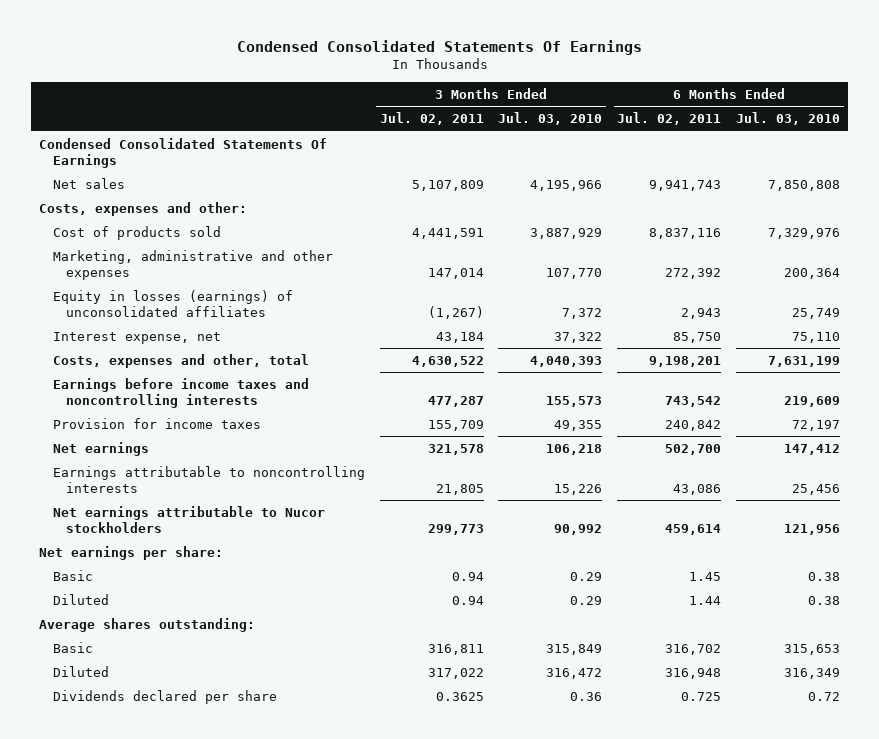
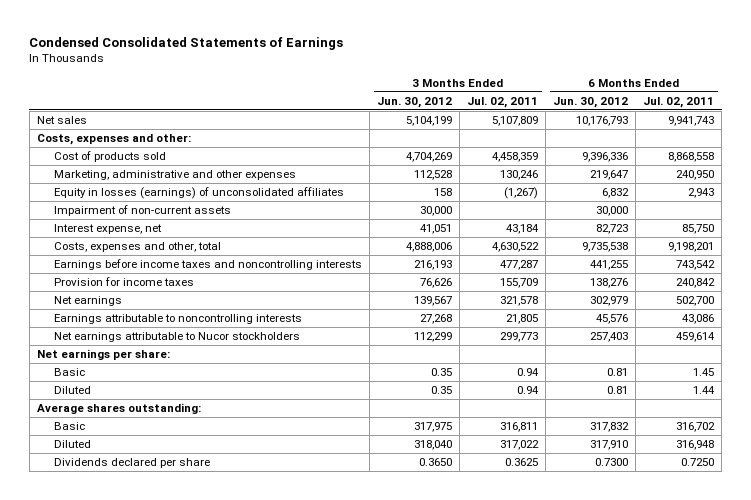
- Condensed Consolidated Statements Of Earnings
+ Condensed Consolidated Statements of Earnings
- | 3 Months Ended Jul. 02, 2011 | 3 Months Ended Jul. 03, 2010 | 6 Months Ended Jul. 02, 2011 | 6 Months Ended Jul. 03, 2010
+ | 3 Months Ended Jun. 30, 2012 | 3 Months Ended Jul. 02, 2011 | 6 Months Ended Jun. 30, 2012 | 6 Months Ended Jul. 02, 2011
- Condensed Consolidated Statements Of Earnings
- Cost of products sold | 4,441,591 | 3,887,929 | 8,837,116 | 7,329,976
- Marketing, administrative and other expenses | 147,014 | 107,770 | 272,392 | 200,364
+ Cost of products sold | 4,704,269 | 4,458,359 | 9,396,336 | 8,868,558
+ Marketing, administrative and other expenses | 112,528 | 130,246 | 219,647 | 240,950
+ Impairment of non-current assets | 30,000 | | 30,000 |
- Dividends declared per share | 0.3625 | 0.36 | 0.725 | 0.72
+ Dividends declared per share | 0.3650 | 0.3625 | 0.7300 | 0.7250

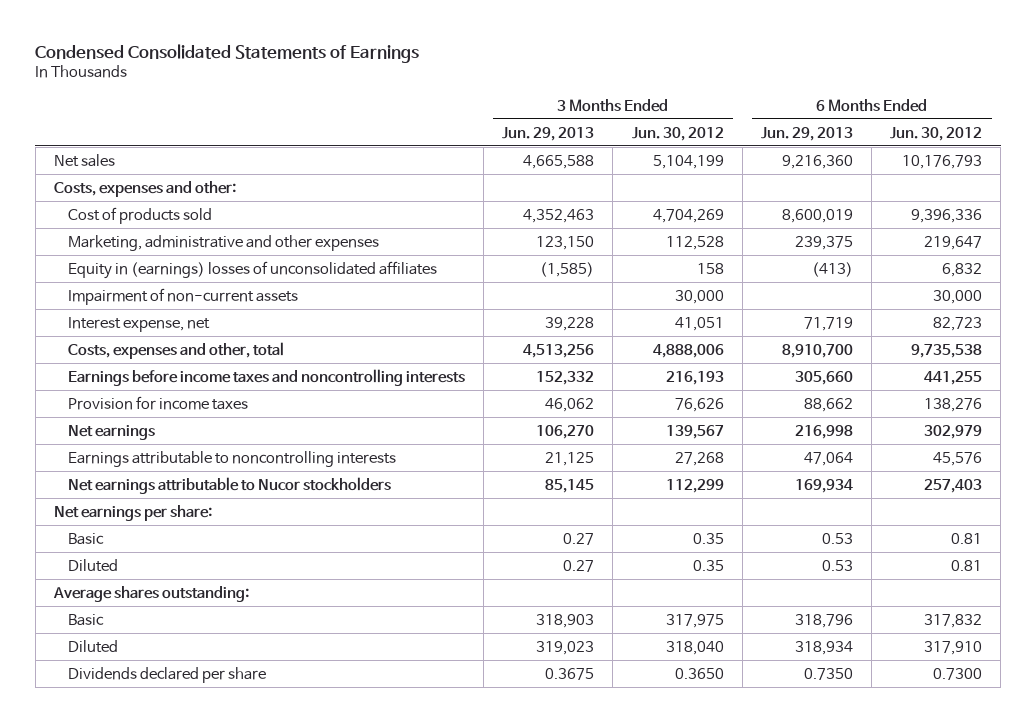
- | 3 Months Ended Jun. 30, 2012 | 3 Months Ended Jul. 02, 2011 | 6 Months Ended Jun. 30, 2012 | 6 Months Ended Jul. 02, 2011
+ | 3 Months Ended Jun. 29, 2013 | 3 Months Ended Jun. 30, 2012 | 6 Months Ended Jun. 29, 2013 | 6 Months Ended Jun. 30, 2012
- Equity in losses (earnings) of unconsolidated affiliates | 158 | (1,267) | 6,832 | 2,943
+ Equity in (earnings) losses of unconsolidated affiliates | (1,585) | 158 | (413) | 6,832

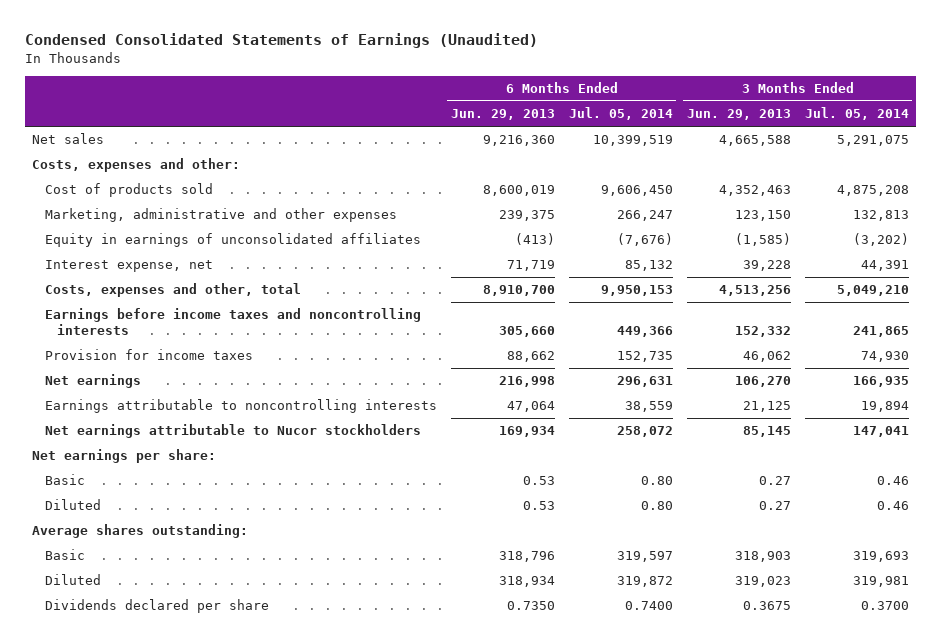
- Condensed Consolidated Statements of Earnings
+ Condensed Consolidated Statements of Earnings (Unaudited)
- | 3 Months Ended Jun. 29, 2013 | 3 Months Ended Jun. 30, 2012 | 6 Months Ended Jun. 29, 2013 | 6 Months Ended Jun. 30, 2012
+ | 6 Months Ended Jun. 29, 2013 | 6 Months Ended Jul. 05, 2014 | 3 Months Ended Jun. 29, 2013 | 3 Months Ended Jul. 05, 2014
- Equity in (earnings) losses of unconsolidated affiliates | (1,585) | 158 | (413) | 6,832
- Impairment of non-current assets | | 30,000 | | 30,000
+ Equity in earnings of unconsolidated affiliates | (413) | (7,676) | (1,585) | (3,202)

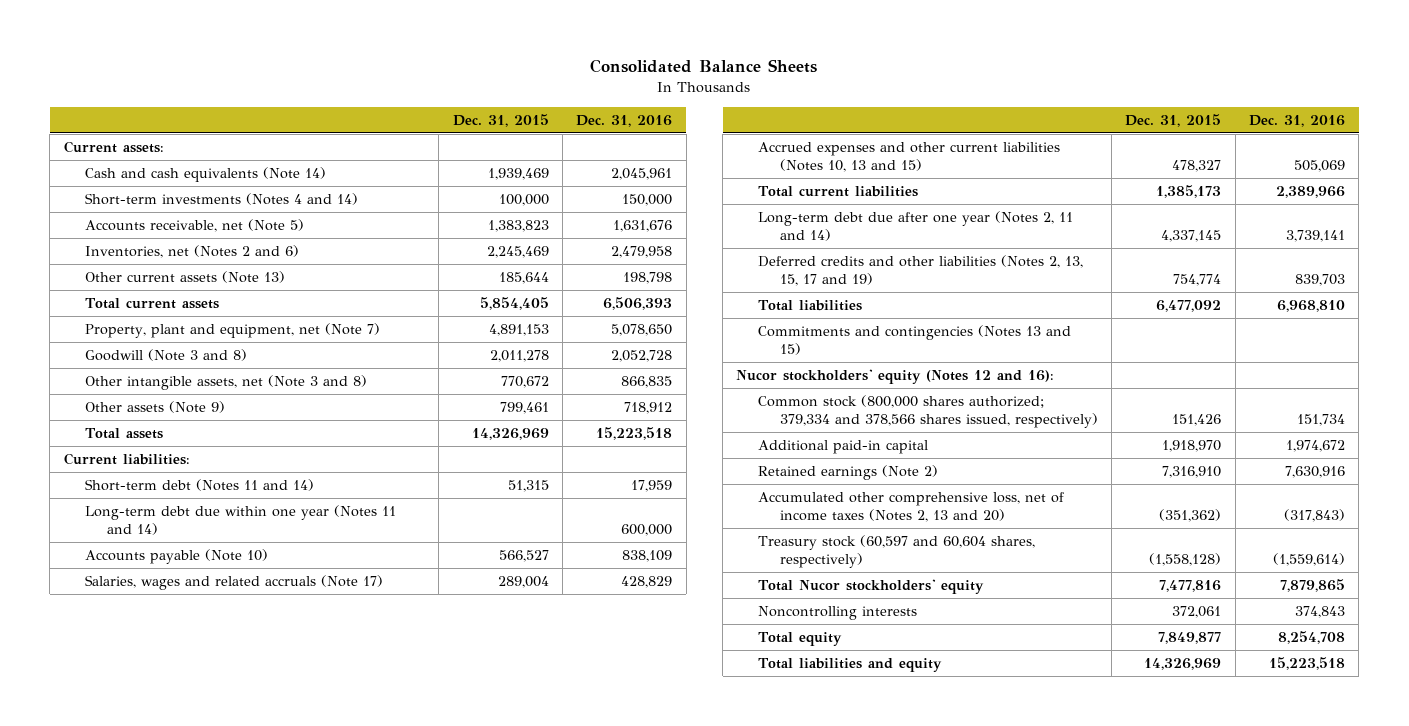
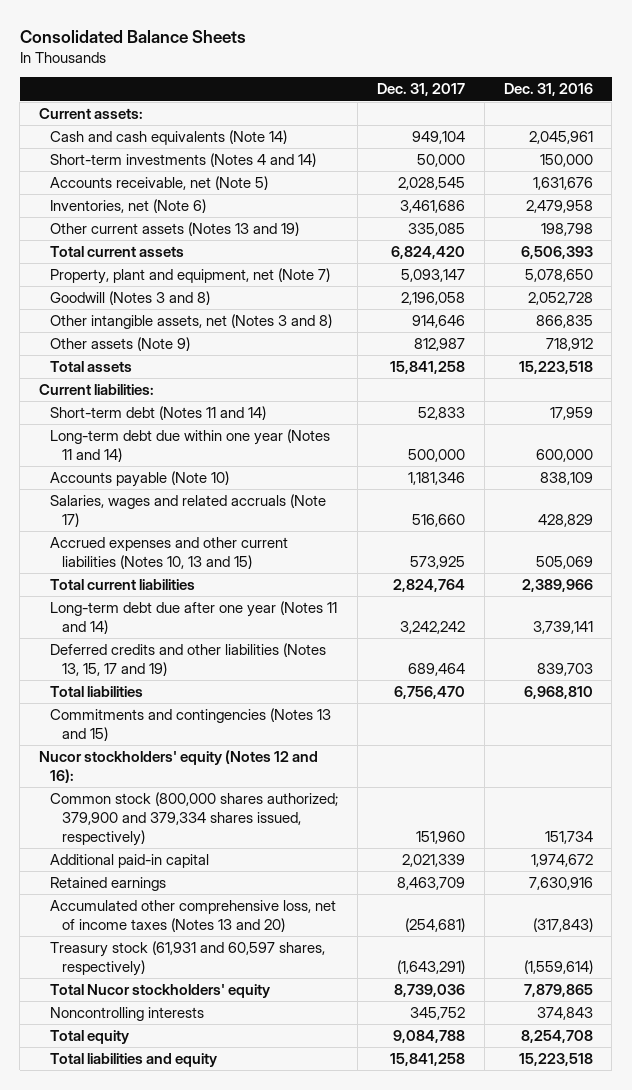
- | Dec. 31, 2015 | Dec. 31, 2016
+ | Dec. 31, 2017 | Dec. 31, 2016
- Inventories, net (Notes 2 and 6) | 2,245,469 | 2,479,958
- Other current assets (Note 13) | 185,644 | 198,798
+ Inventories, net (Note 6) | 3,461,686 | 2,479,958
+ Other current assets (Notes 13 and 19) | 335,085 | 198,798
- Goodwill (Note 3 and 8) | 2,011,278 | 2,052,728
- Other intangible assets, net (Note 3 and 8) | 770,672 | 866,835
+ Goodwill (Notes 3 and 8) | 2,196,058 | 2,052,728
+ Other intangible assets, net (Notes 3 and 8) | 914,646 | 866,835
- Long-term debt due after one year (Notes 2, 11 and 14) | 4,337,145 | 3,739,141
- Deferred credits and other liabilities (Notes 2, 13, 15, 17 and 19) | 754,774 | 839,703
+ Long-term debt due after one year (Notes 11 and 14) | 3,242,242 | 3,739,141
+ Deferred credits and other liabilities (Notes 13, 15, 17 and 19) | 689,464 | 839,703
- Common stock (800,000 shares authorized; 379,334 and 378,566 shares issued, respectively) | 151,426 | 151,734
+ Common stock (800,000 shares authorized; 379,900 and 379,334 shares issued, respectively) | 151,960 | 151,734
- Retained earnings (Note 2) | 7,316,910 | 7,630,916
- Accumulated other comprehensive loss, net of income taxes (Notes 2, 13 and 20) | (351,362) | (317,843)
- Treasury stock (60,597 and 60,604 shares, respectively) | (1,558,128) | (1,559,614)
+ Retained earnings | 8,463,709 | 7,630,916
+ Accumulated other comprehensive loss, net of income taxes (Notes 13 and 20) | (254,681) | (317,843)
+ Treasury stock (61,931 and 60,597 shares, respectively) | (1,643,291) | (1,559,614)

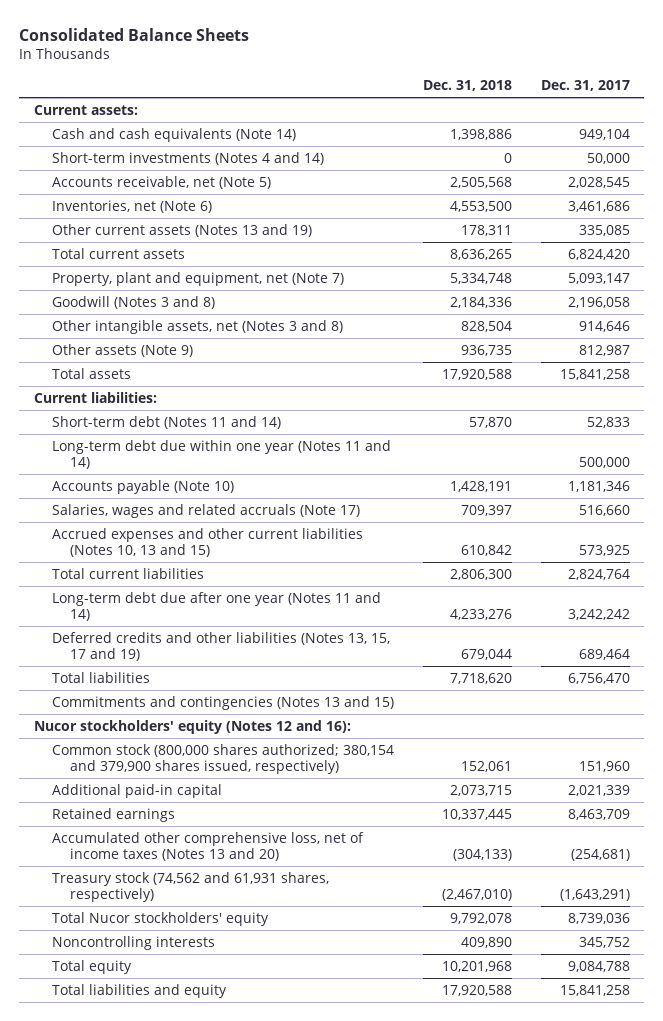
- | Dec. 31, 2017 | Dec. 31, 2016
+ | Dec. 31, 2018 | Dec. 31, 2017
- Common stock (800,000 shares authorized; 379,900 and 379,334 shares issued, respectively) | 151,960 | 151,734
+ Common stock (800,000 shares authorized; 380,154 and 379,900 shares issued, respectively) | 152,061 | 151,960
- Treasury stock (61,931 and 60,597 shares, respectively) | (1,643,291) | (1,559,614)
+ Treasury stock (74,562 and 61,931 shares, respectively) | (2,467,010) | (1,643,291)

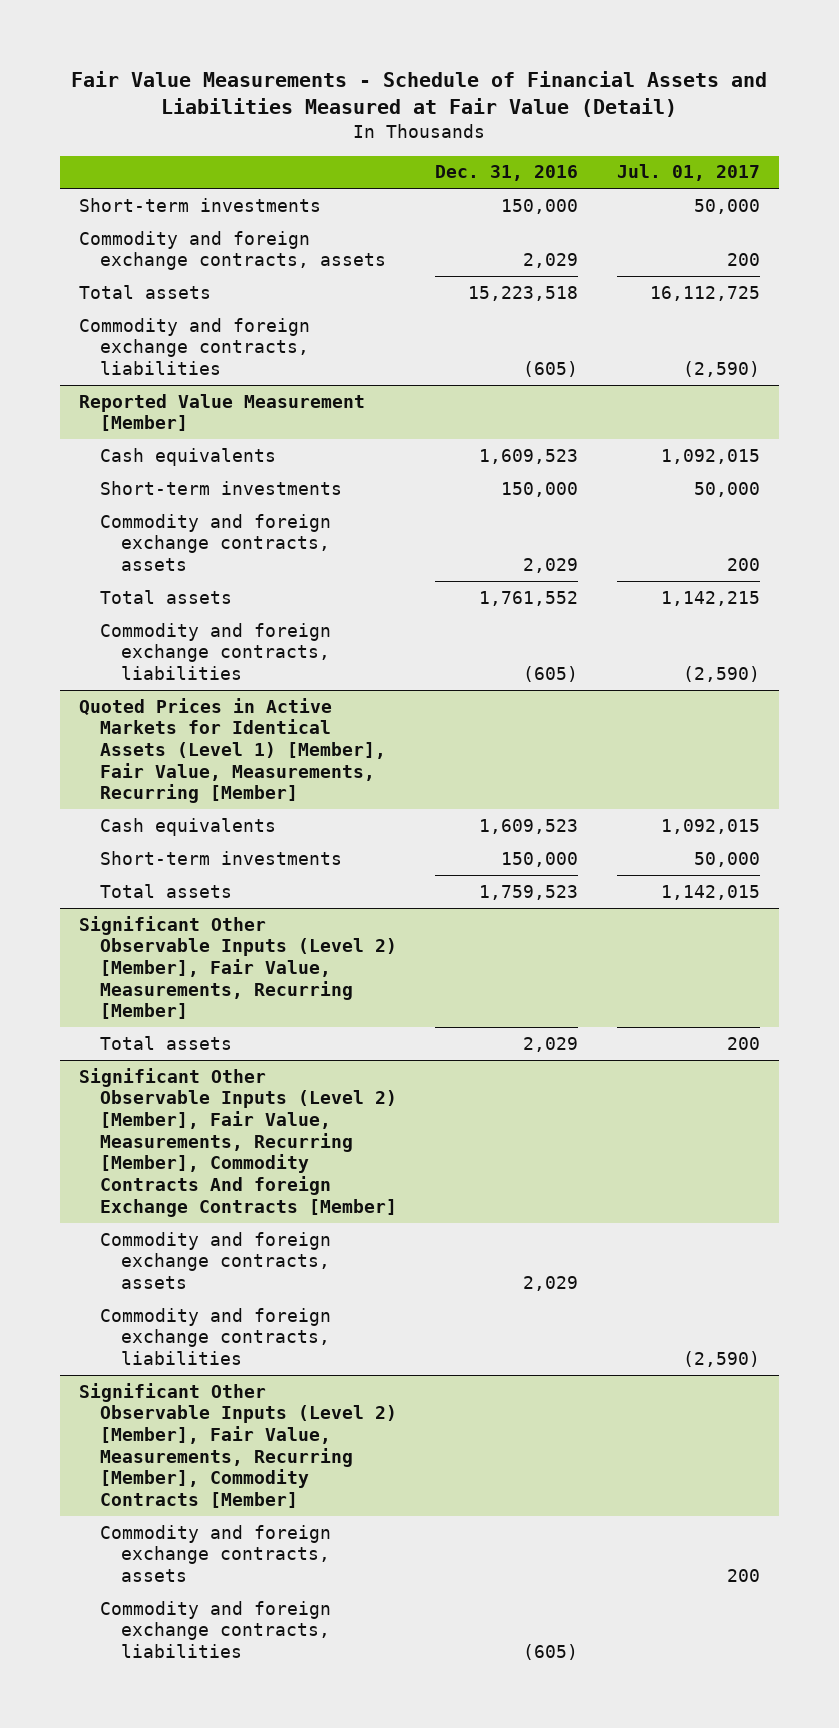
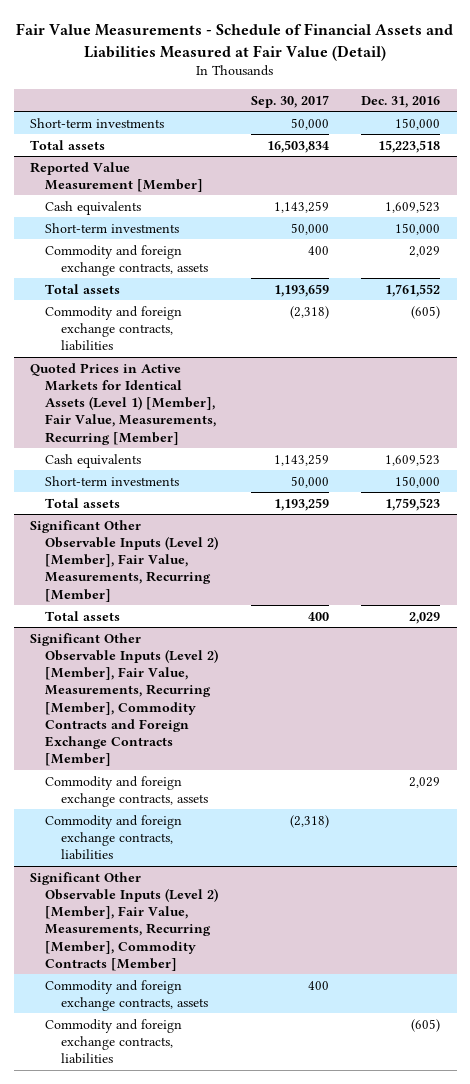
- | Dec. 31, 2016 | Jul. 01, 2017
+ | Sep. 30, 2017 | Dec. 31, 2016
- Commodity and foreign exchange contracts, assets | 2,029 | 200
- Commodity and foreign exchange contracts, liabilities | (605) | (2,590)
- Significant Other Observable Inputs (Level 2) [Member], Fair Value, Measurements, Recurring [Member], Commodity Contracts And foreign Exchange Contracts [Member]
+ Significant Other Observable Inputs (Level 2) [Member], Fair Value, Measurements, Recurring [Member], Commodity Contracts and Foreign Exchange Contracts [Member]

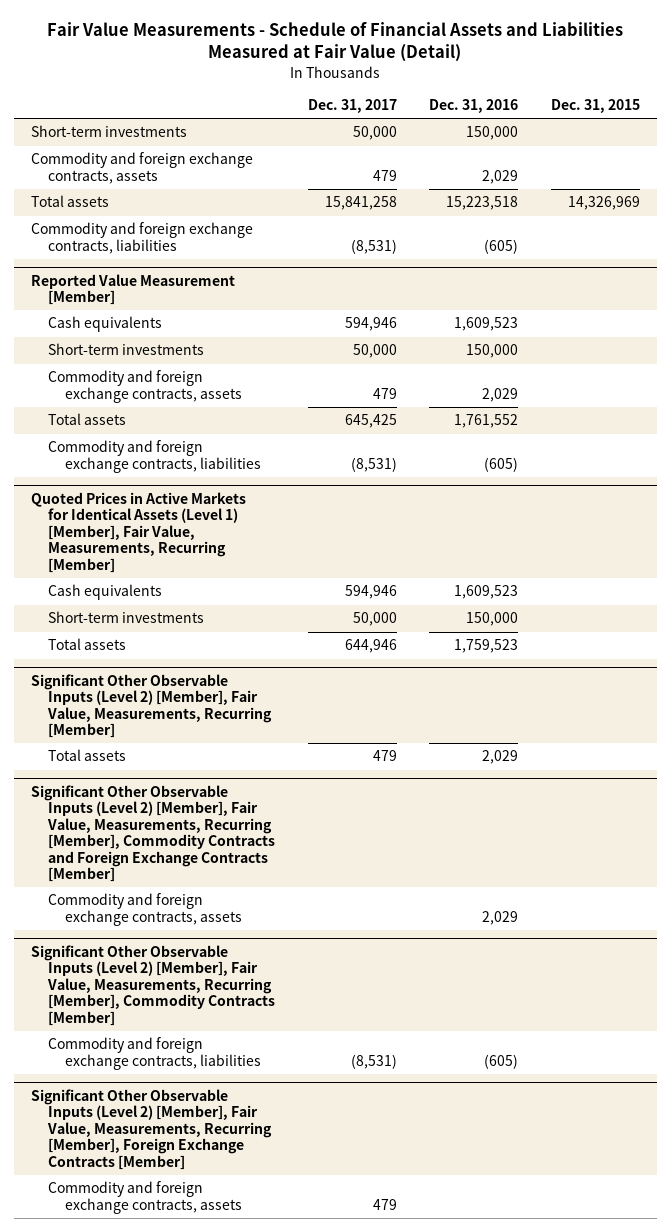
- | Sep. 30, 2017 | Dec. 31, 2016
+ | Dec. 31, 2017 | Dec. 31, 2016 | Dec. 31, 2015
+ Commodity and foreign exchange contracts, assets | 479 | 2,029 |
+ Commodity and foreign exchange contracts, liabilities | (8,531) | (605) |
@ Significant Other Observable Inputs (Level 2) [Member], Fair Value, Measurements, Recurring [Member], Commodity Contracts and Foreign Exchange Contracts [Member]
- Commodity and foreign exchange contracts, liabilities | (2,318) |
@ Significant Other Observable Inputs (Level 2) [Member], Fair Value, Measurements, Recurring [Member], Commodity Contracts [Member]
- Commodity and foreign exchange contracts, assets | 400 |
+ Significant Other Observable Inputs (Level 2) [Member], Fair Value, Measurements, Recurring [Member], Foreign Exchange Contracts [Member]
+ Commodity and foreign exchange contracts, assets | 479 | |

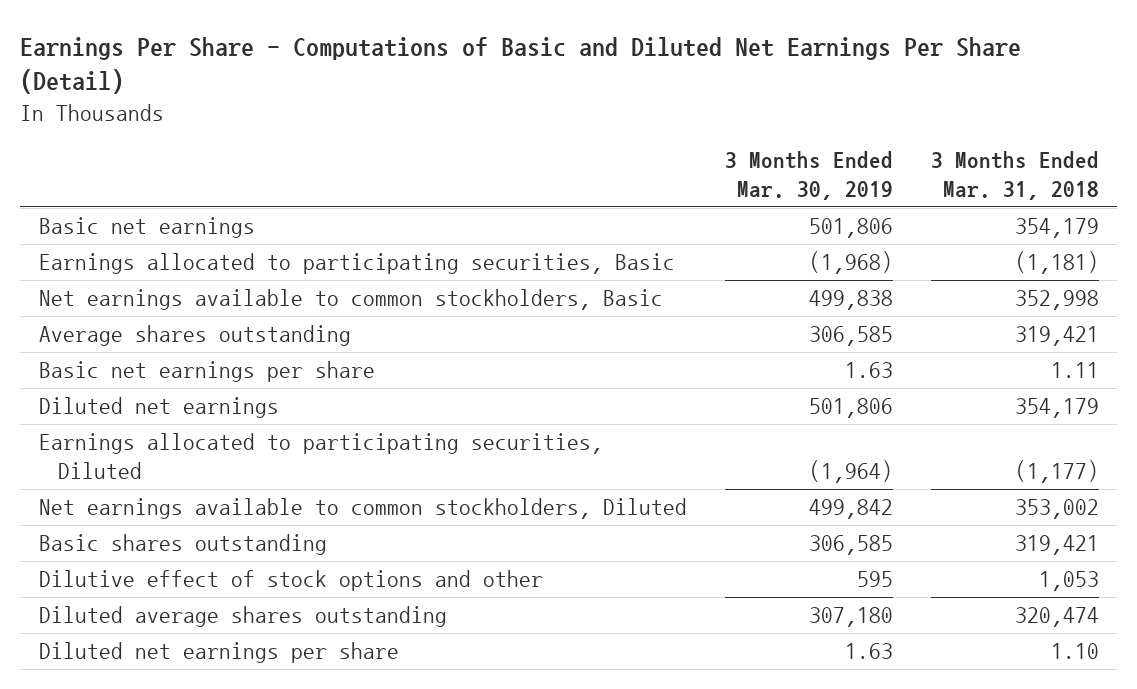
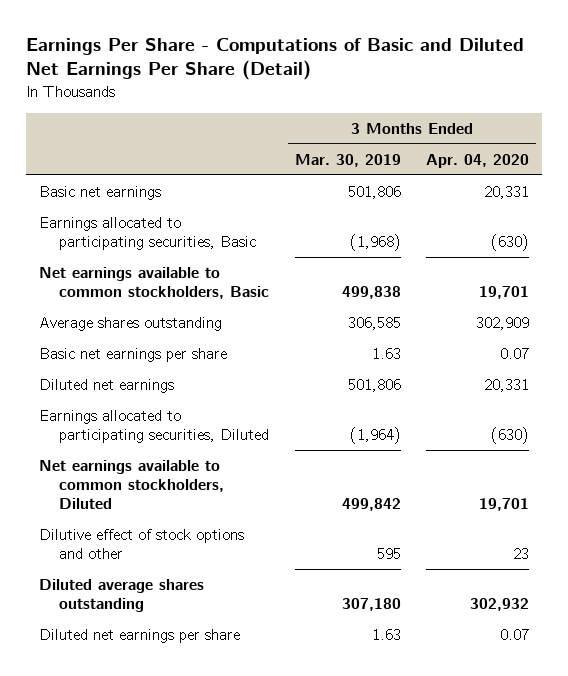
- | 3 Months Ended Mar. 30, 2019 | 3 Months Ended Mar. 31, 2018
+ | 3 Months Ended Mar. 30, 2019 | 3 Months Ended Apr. 04, 2020
- Basic shares outstanding | 306,585 | 319,421

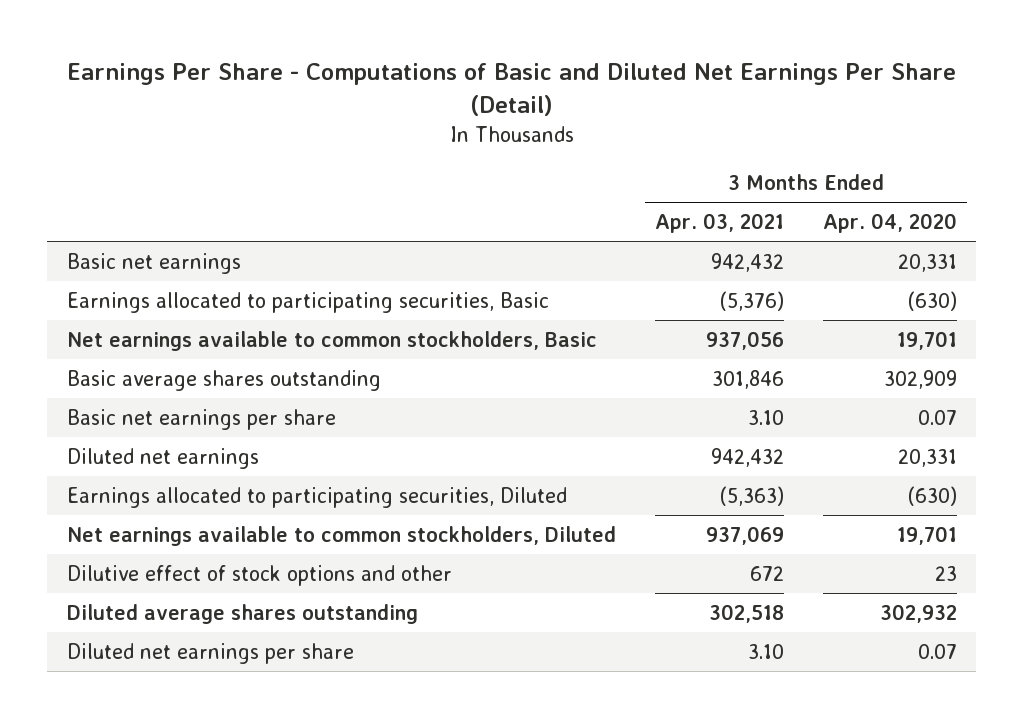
- | 3 Months Ended Mar. 30, 2019 | 3 Months Ended Apr. 04, 2020
+ | 3 Months Ended Apr. 03, 2021 | 3 Months Ended Apr. 04, 2020
- Average shares outstanding | 306,585 | 302,909
+ Basic average shares outstanding | 301,846 | 302,909

